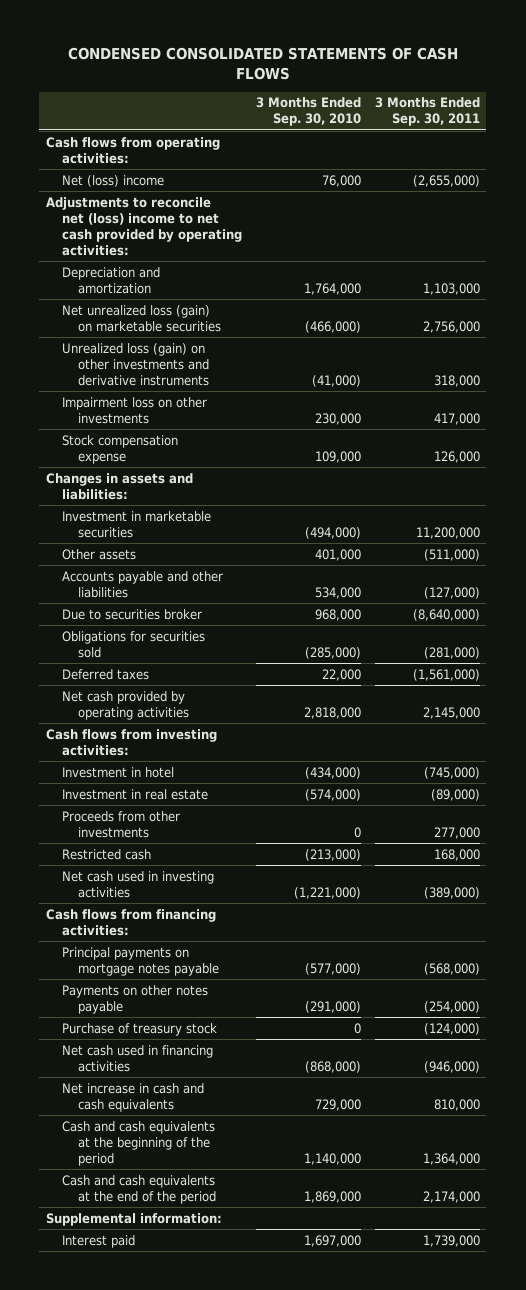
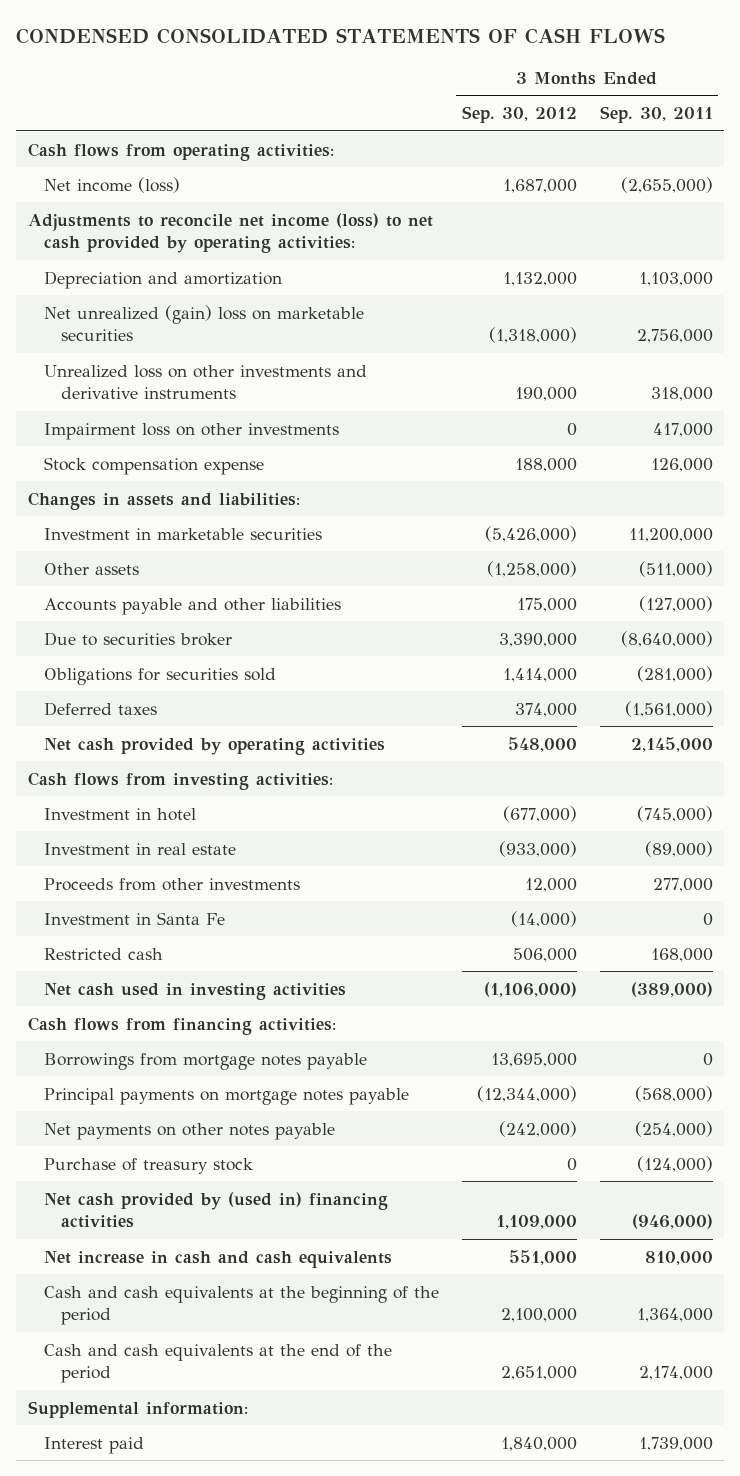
- | 3 Months Ended Sep. 30, 2010 | 3 Months Ended Sep. 30, 2011
+ | 3 Months Ended Sep. 30, 2012 | 3 Months Ended Sep. 30, 2011
- Net (loss) income | 76,000 | (2,655,000)
- Adjustments to reconcile net (loss) income to net cash provided by operating activities:
+ Net income (loss) | 1,687,000 | (2,655,000)
+ Adjustments to reconcile net income (loss) to net cash provided by operating activities:
- Net unrealized loss (gain) on marketable securities | (466,000) | 2,756,000
- Unrealized loss (gain) on other investments and derivative instruments | (41,000) | 318,000
+ Net unrealized (gain) loss on marketable securities | (1,318,000) | 2,756,000
+ Unrealized loss on other investments and derivative instruments | 190,000 | 318,000
+ Investment in Santa Fe | (14,000) | 0
+ Borrowings from mortgage notes payable | 13,695,000 | 0
- Payments on other notes payable | (291,000) | (254,000)
+ Net payments on other notes payable | (242,000) | (254,000)
- Net cash used in financing activities | (868,000) | (946,000)
+ Net cash provided by (used in) financing activities | 1,109,000 | (946,000)

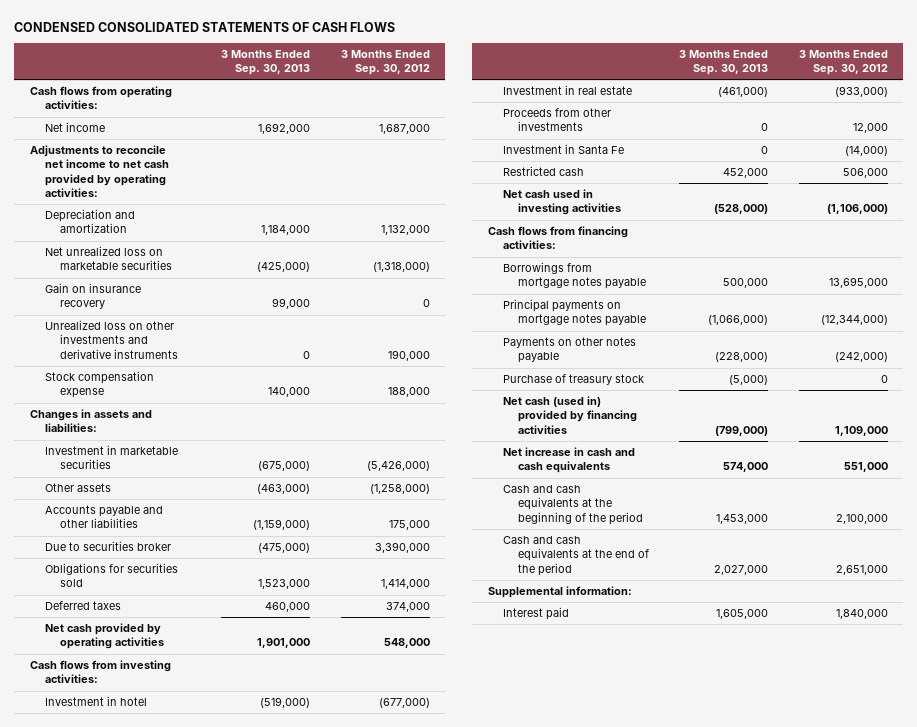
- | 3 Months Ended Sep. 30, 2012 | 3 Months Ended Sep. 30, 2011
+ | 3 Months Ended Sep. 30, 2013 | 3 Months Ended Sep. 30, 2012
- Net income (loss) | 1,687,000 | (2,655,000)
- Adjustments to reconcile net income (loss) to net cash provided by operating activities:
+ Net income | 1,692,000 | 1,687,000
+ Adjustments to reconcile net income to net cash provided by operating activities:
- Net unrealized (gain) loss on marketable securities | (1,318,000) | 2,756,000
+ Net unrealized loss on marketable securities | (425,000) | (1,318,000)
+ Gain on insurance recovery | 99,000 | 0
- Impairment loss on other investments | 0 | 417,000
- Net payments on other notes payable | (242,000) | (254,000)
+ Payments on other notes payable | (228,000) | (242,000)
- Net cash provided by (used in) financing activities | 1,109,000 | (946,000)
+ Net cash (used in) provided by financing activities | (799,000) | 1,109,000

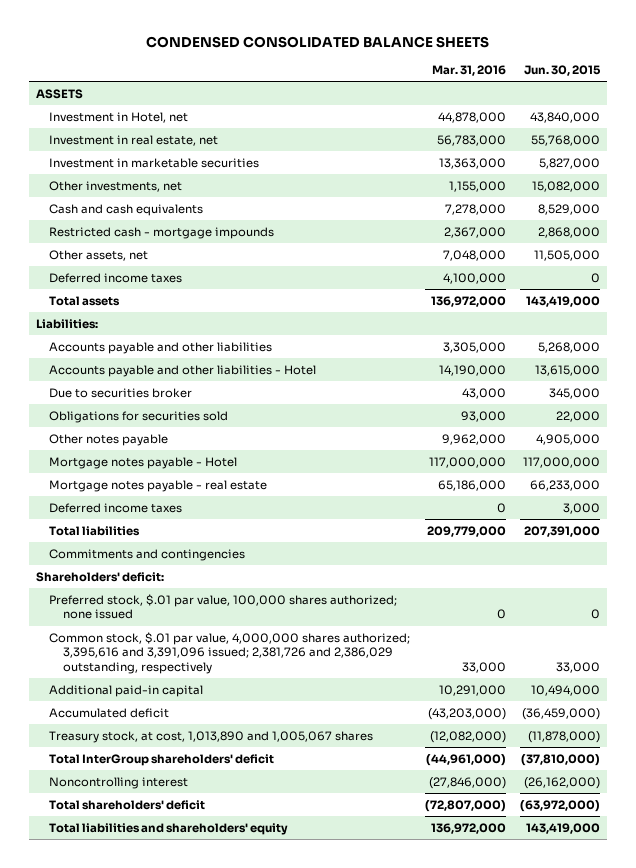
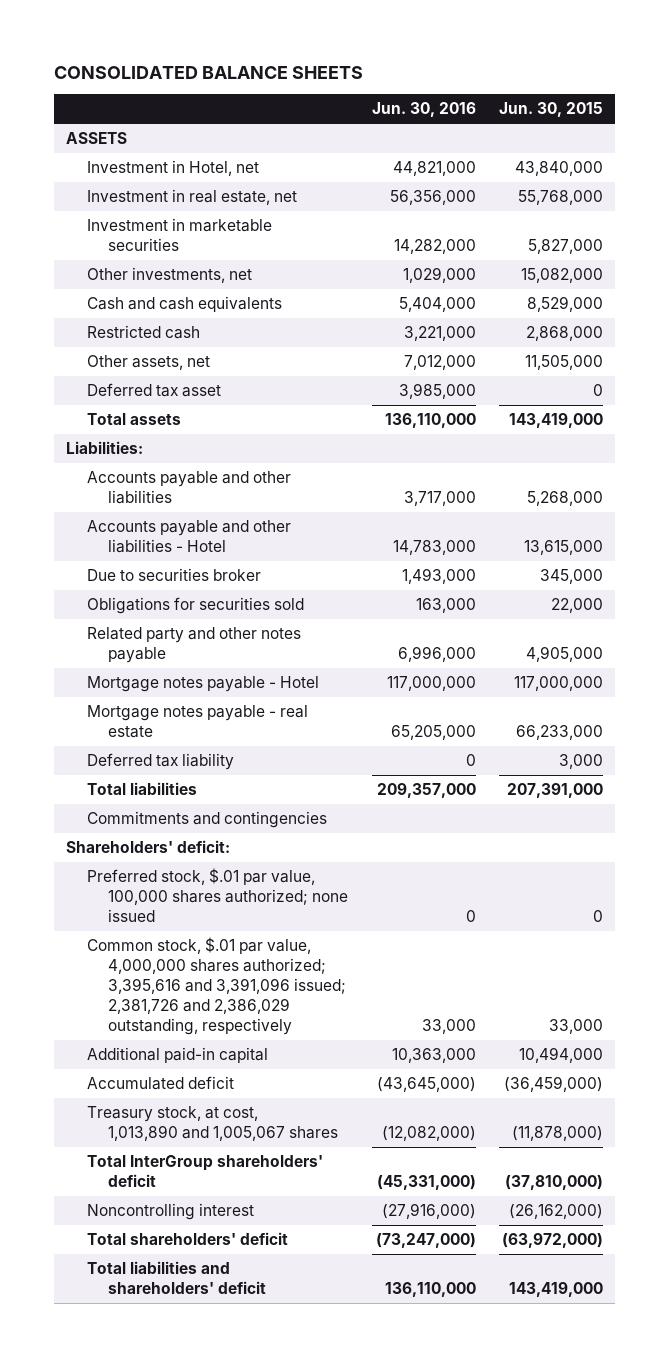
- CONDENSED CONSOLIDATED BALANCE SHEETS
+ CONSOLIDATED BALANCE SHEETS
- | Mar. 31, 2016 | Jun. 30, 2015
+ | Jun. 30, 2016 | Jun. 30, 2015
- Restricted cash - mortgage impounds | 2,367,000 | 2,868,000
+ Restricted cash | 3,221,000 | 2,868,000
- Deferred income taxes | 4,100,000 | 0
+ Deferred tax asset | 3,985,000 | 0
- Other notes payable | 9,962,000 | 4,905,000
+ Related party and other notes payable | 6,996,000 | 4,905,000
- Deferred income taxes | 0 | 3,000
+ Deferred tax liability | 0 | 3,000
- Total liabilities and shareholders' equity | 136,972,000 | 143,419,000
+ Total liabilities and shareholders' deficit | 136,110,000 | 143,419,000

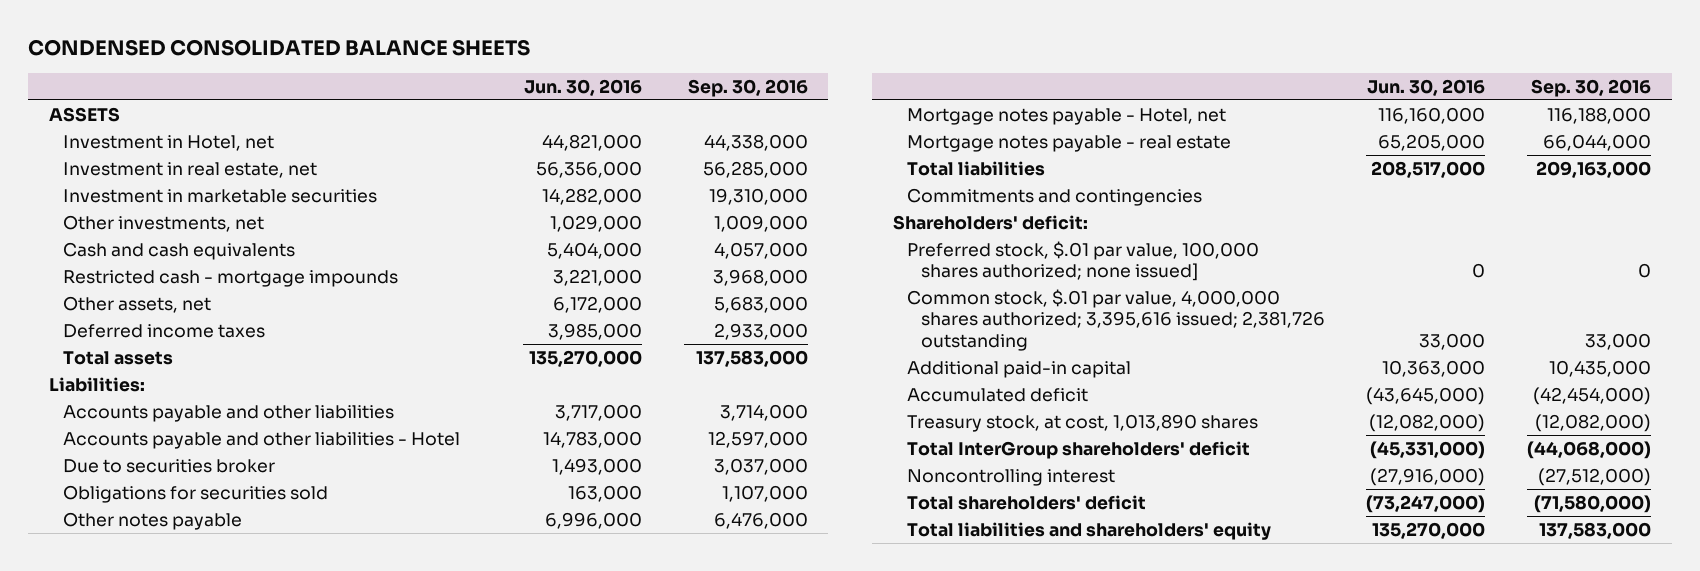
- CONSOLIDATED BALANCE SHEETS
+ CONDENSED CONSOLIDATED BALANCE SHEETS
- | Jun. 30, 2016 | Jun. 30, 2015
+ | Jun. 30, 2016 | Sep. 30, 2016
- Restricted cash | 3,221,000 | 2,868,000
- Other assets, net | 7,012,000 | 11,505,000
- Deferred tax asset | 3,985,000 | 0
- Total assets | 136,110,000 | 143,419,000
+ Restricted cash - mortgage impounds | 3,221,000 | 3,968,000
+ Other assets, net | 6,172,000 | 5,683,000
+ Deferred income taxes | 3,985,000 | 2,933,000
+ Total assets | 135,270,000 | 137,583,000
- Related party and other notes payable | 6,996,000 | 4,905,000
- Mortgage notes payable - Hotel | 117,000,000 | 117,000,000
+ Other notes payable | 6,996,000 | 6,476,000
+ Mortgage notes payable - Hotel, net | 116,160,000 | 116,188,000
- Deferred tax liability | 0 | 3,000
- Total liabilities | 209,357,000 | 207,391,000
+ Total liabilities | 208,517,000 | 209,163,000
- Preferred stock, $.01 par value, 100,000 shares authorized; none issued | 0 | 0
- Common stock, $.01 par value, 4,000,000 shares authorized; 3,395,616 and 3,391,096 issued; 2,381,726 and 2,386,029 outstanding, respectively | 33,000 | 33,000
+ Preferred stock, $.01 par value, 100,000 shares authorized; none issued] | 0 | 0
+ Common stock, $.01 par value, 4,000,000 shares authorized; 3,395,616 issued; 2,381,726 outstanding | 33,000 | 33,000
- Treasury stock, at cost, 1,013,890 and 1,005,067 shares | (12,082,000) | (11,878,000)
+ Treasury stock, at cost, 1,013,890 shares | (12,082,000) | (12,082,000)
- Total liabilities and shareholders' deficit | 136,110,000 | 143,419,000
+ Total liabilities and shareholders' equity | 135,270,000 | 137,583,000

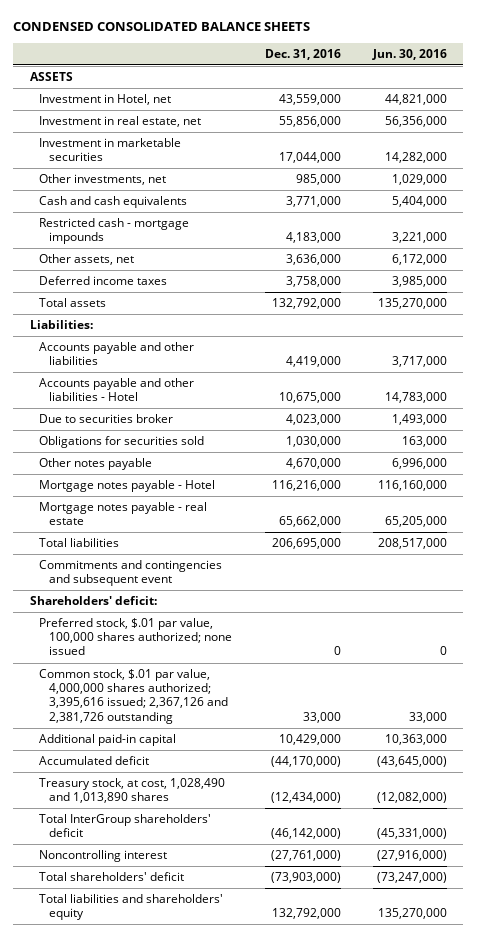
- | Jun. 30, 2016 | Sep. 30, 2016
+ | Dec. 31, 2016 | Jun. 30, 2016
- Mortgage notes payable - Hotel, net | 116,160,000 | 116,188,000
+ Mortgage notes payable - Hotel | 116,216,000 | 116,160,000
- Commitments and contingencies
+ Commitments and contingencies and subsequent event
- Preferred stock, $.01 par value, 100,000 shares authorized; none issued] | 0 | 0
- Common stock, $.01 par value, 4,000,000 shares authorized; 3,395,616 issued; 2,381,726 outstanding | 33,000 | 33,000
+ Preferred stock, $.01 par value, 100,000 shares authorized; none issued | 0 | 0
+ Common stock, $.01 par value, 4,000,000 shares authorized; 3,395,616 issued; 2,367,126 and 2,381,726 outstanding | 33,000 | 33,000
- Treasury stock, at cost, 1,013,890 shares | (12,082,000) | (12,082,000)
+ Treasury stock, at cost, 1,028,490 and 1,013,890 shares | (12,434,000) | (12,082,000)

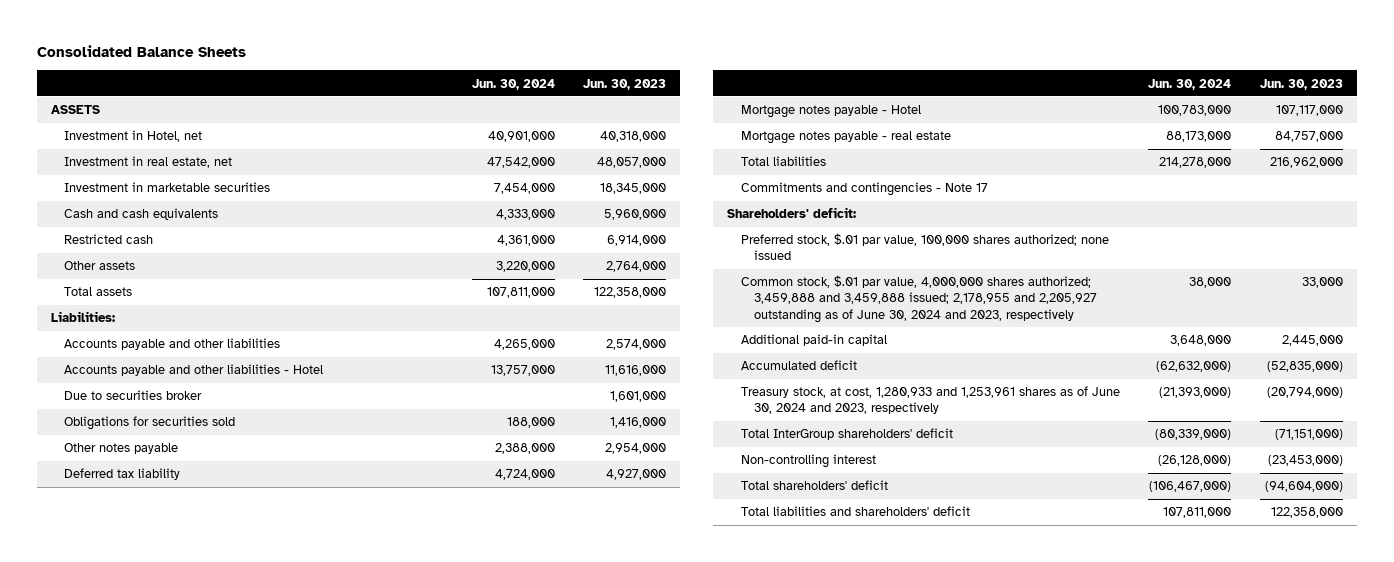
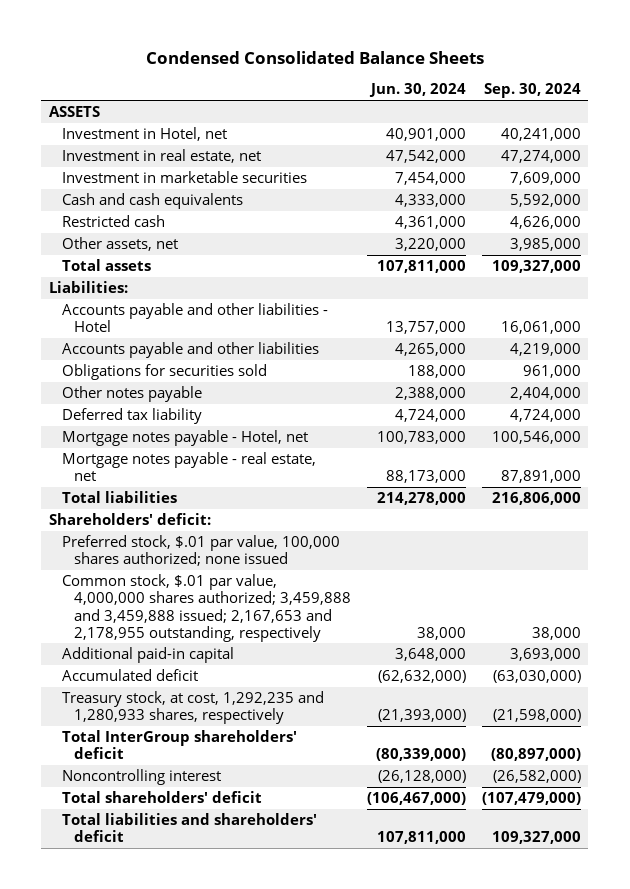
- Consolidated Balance Sheets
+ Condensed Consolidated Balance Sheets
- | Jun. 30, 2024 | Jun. 30, 2023
+ | Jun. 30, 2024 | Sep. 30, 2024
- Other assets | 3,220,000 | 2,764,000
+ Other assets, net | 3,220,000 | 3,985,000
- Due to securities broker | | 1,601,000
moved down: Accounts payable and other liabilities | 4,265,000 | 4,219,000
- Mortgage notes payable - Hotel | 100,783,000 | 107,117,000
- Mortgage notes payable - real estate | 88,173,000 | 84,757,000
+ Mortgage notes payable - Hotel, net | 100,783,000 | 100,546,000
+ Mortgage notes payable - real estate, net | 88,173,000 | 87,891,000
- Commitments and contingencies - Note 17
- Common stock, $.01 par value, 4,000,000 shares authorized; 3,459,888 and 3,459,888 issued; 2,178,955 and 2,205,927 outstanding as of June 30, 2024 and 2023, respectively | 38,000 | 33,000
+ Common stock, $.01 par value, 4,000,000 shares authorized; 3,459,888 and 3,459,888 issued; 2,167,653 and 2,178,955 outstanding, respectively | 38,000 | 38,000
- Treasury stock, at cost, 1,280,933 and 1,253,961 shares as of June 30, 2024 and 2023, respectively | (21,393,000) | (20,794,000)
+ Treasury stock, at cost, 1,292,235 and 1,280,933 shares, respectively | (21,393,000) | (21,598,000)
- Non-controlling interest | (26,128,000) | (23,453,000)
+ Noncontrolling interest | (26,128,000) | (26,582,000)

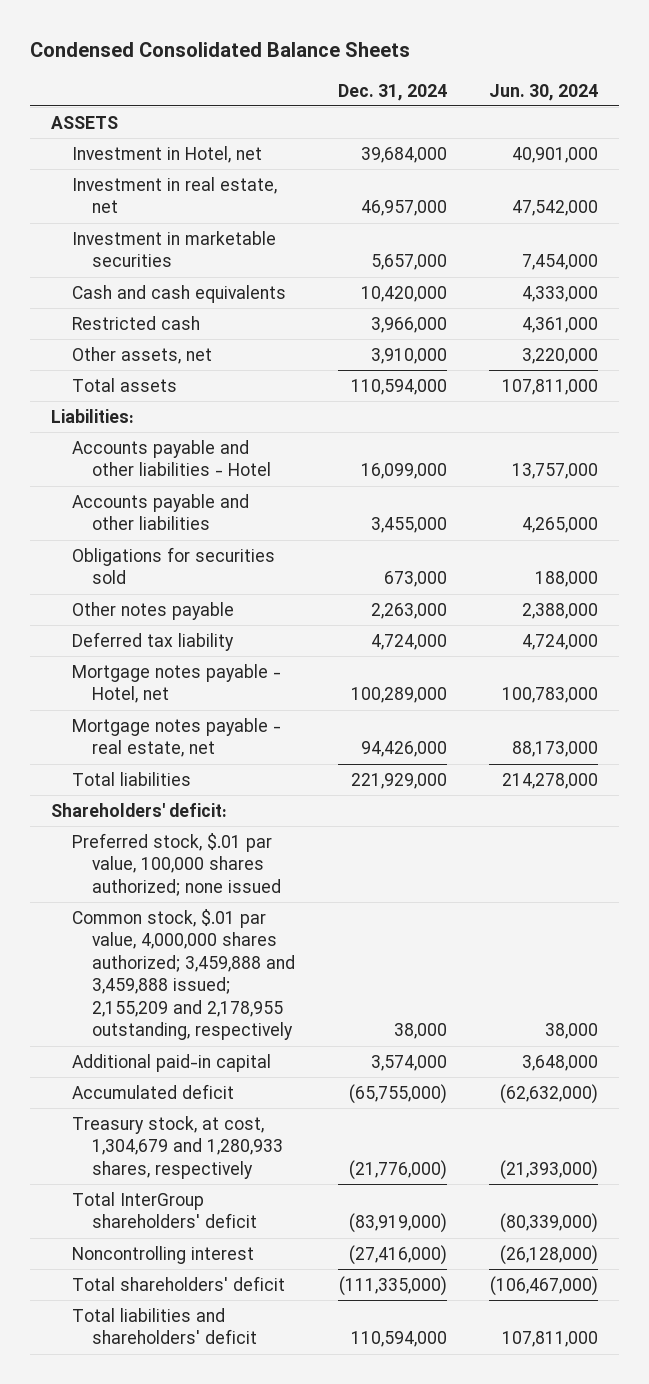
- | Jun. 30, 2024 | Sep. 30, 2024
+ | Dec. 31, 2024 | Jun. 30, 2024
- Common stock, $.01 par value, 4,000,000 shares authorized; 3,459,888 and 3,459,888 issued; 2,167,653 and 2,178,955 outstanding, respectively | 38,000 | 38,000
+ Common stock, $.01 par value, 4,000,000 shares authorized; 3,459,888 and 3,459,888 issued; 2,155,209 and 2,178,955 outstanding, respectively | 38,000 | 38,000
- Treasury stock, at cost, 1,292,235 and 1,280,933 shares, respectively | (21,393,000) | (21,598,000)
+ Treasury stock, at cost, 1,304,679 and 1,280,933 shares, respectively | (21,776,000) | (21,393,000)

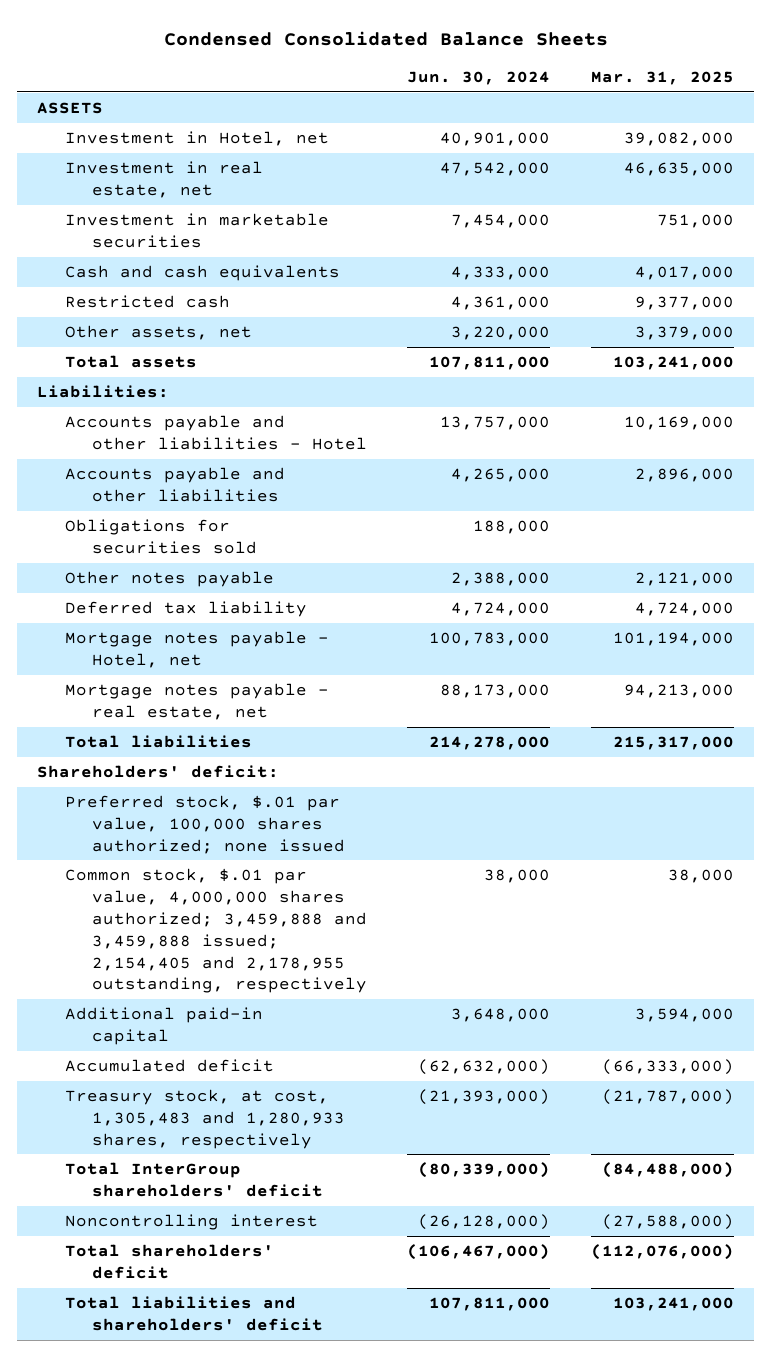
- | Dec. 31, 2024 | Jun. 30, 2024
+ | Jun. 30, 2024 | Mar. 31, 2025
- Common stock, $.01 par value, 4,000,000 shares authorized; 3,459,888 and 3,459,888 issued; 2,155,209 and 2,178,955 outstanding, respectively | 38,000 | 38,000
+ Common stock, $.01 par value, 4,000,000 shares authorized; 3,459,888 and 3,459,888 issued; 2,154,405 and 2,178,955 outstanding, respectively | 38,000 | 38,000
- Treasury stock, at cost, 1,304,679 and 1,280,933 shares, respectively | (21,776,000) | (21,393,000)
+ Treasury stock, at cost, 1,305,483 and 1,280,933 shares, respectively | (21,393,000) | (21,787,000)

